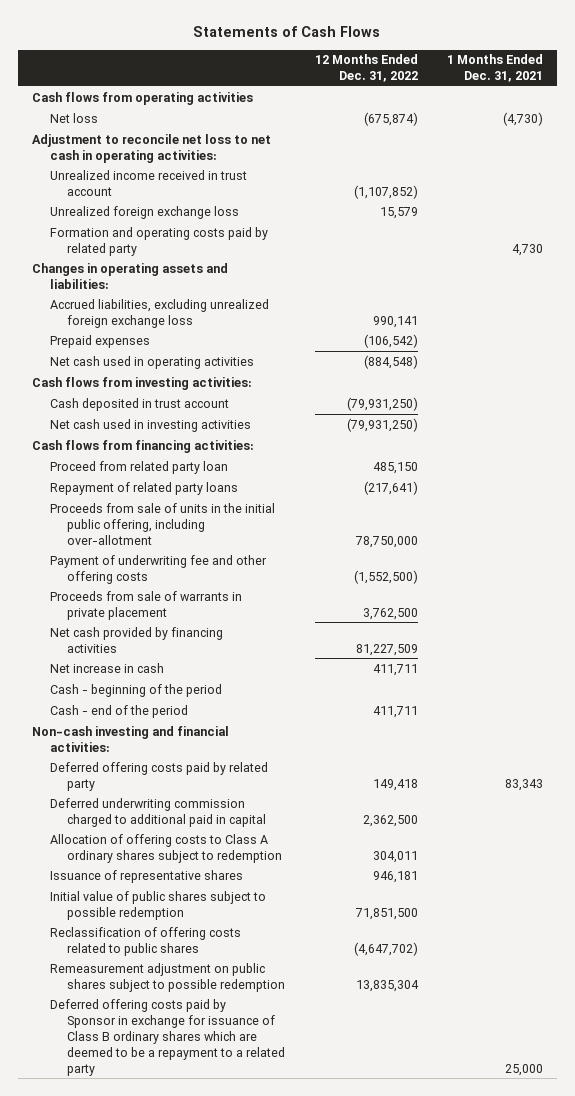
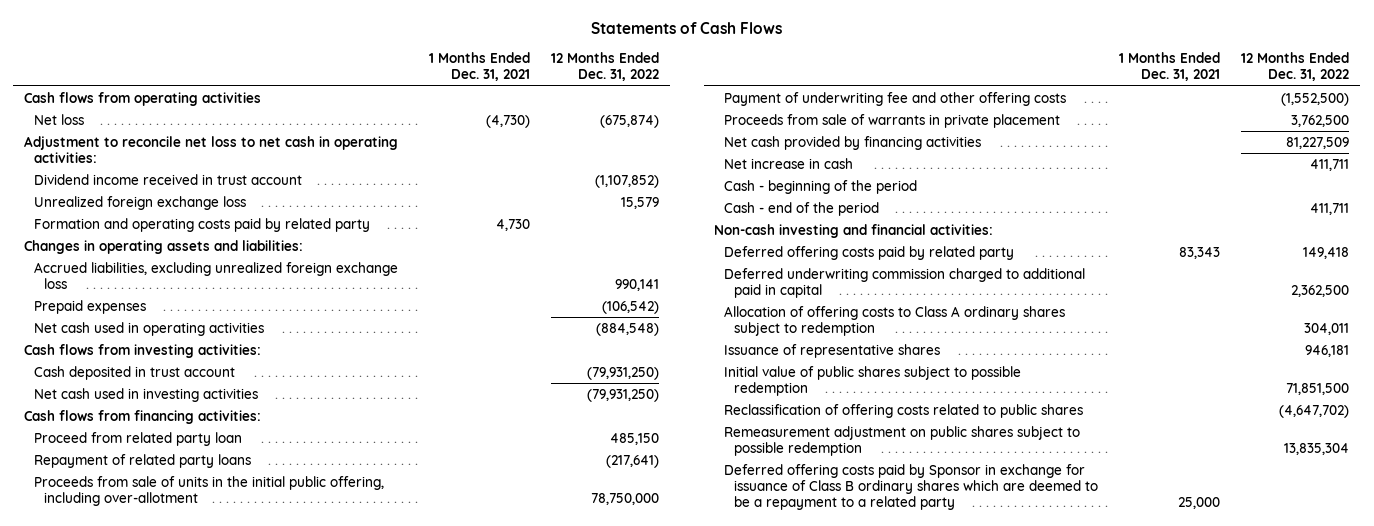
- | 12 Months Ended Dec. 31, 2022 | 1 Months Ended Dec. 31, 2021
+ | 1 Months Ended Dec. 31, 2021 | 12 Months Ended Dec. 31, 2022
- Unrealized income received in trust account | (1,107,852) |
+ Dividend income received in trust account | | (1,107,852)

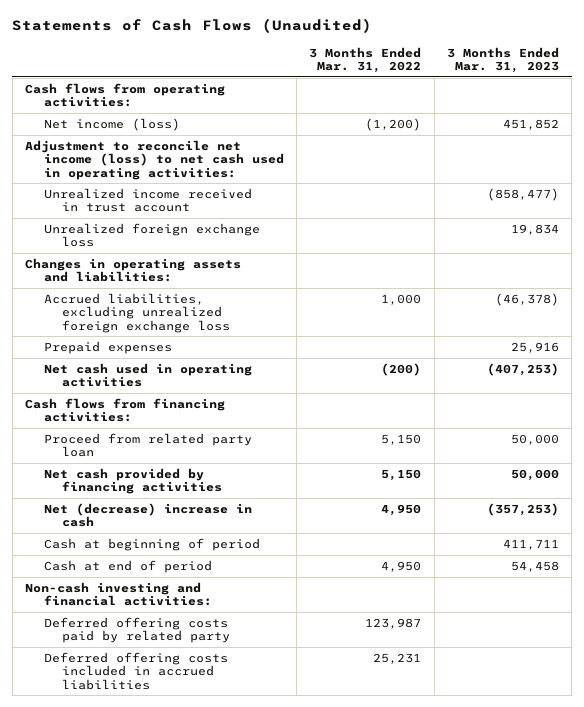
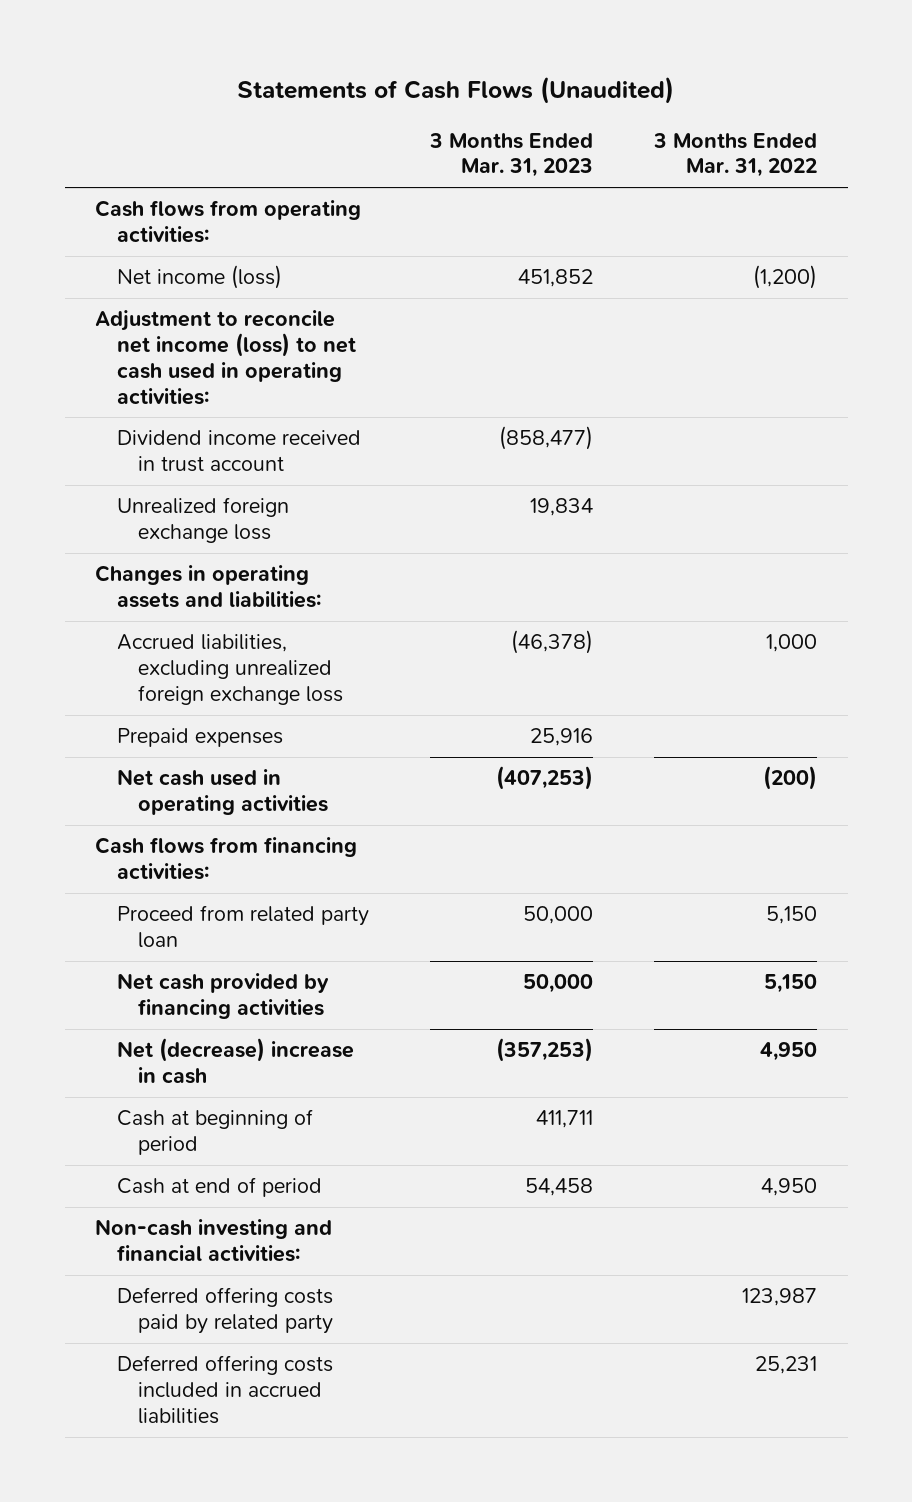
- | 3 Months Ended Mar. 31, 2022 | 3 Months Ended Mar. 31, 2023
+ | 3 Months Ended Mar. 31, 2023 | 3 Months Ended Mar. 31, 2022
- Unrealized income received in trust account | | (858,477)
+ Dividend income received in trust account | (858,477) |

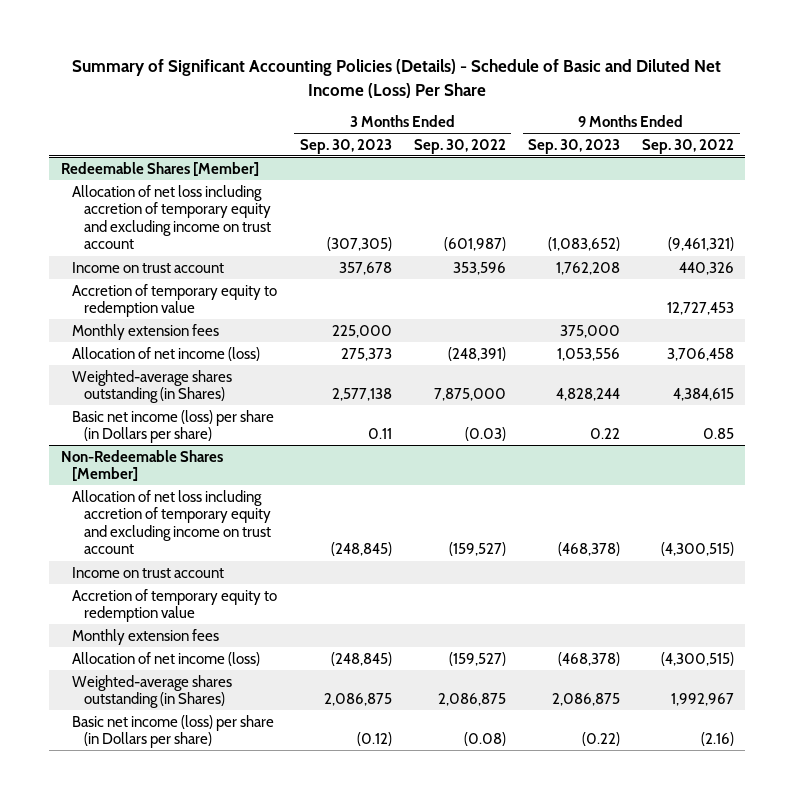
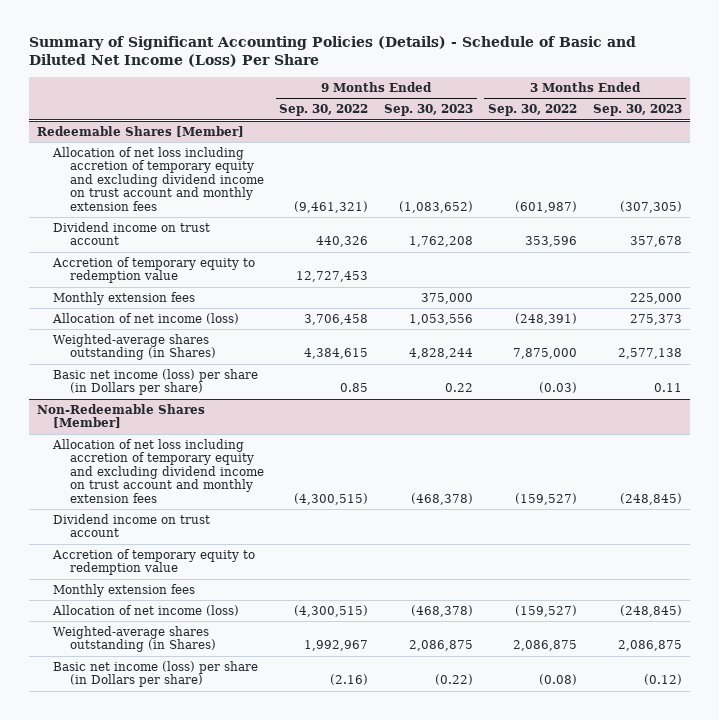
- | 3 Months Ended Sep. 30, 2023 | 3 Months Ended Sep. 30, 2022 | 9 Months Ended Sep. 30, 2023 | 9 Months Ended Sep. 30, 2022
+ | 9 Months Ended Sep. 30, 2022 | 9 Months Ended Sep. 30, 2023 | 3 Months Ended Sep. 30, 2022 | 3 Months Ended Sep. 30, 2023
@ Redeemable Shares [Member]
- Allocation of net loss including accretion of temporary equity and excluding income on trust account | (307,305) | (601,987) | (1,083,652) | (9,461,321)
- Income on trust account | 357,678 | 353,596 | 1,762,208 | 440,326
+ Allocation of net loss including accretion of temporary equity and excluding dividend income on trust account and monthly extension fees | (9,461,321) | (1,083,652) | (601,987) | (307,305)
+ Dividend income on trust account | 440,326 | 1,762,208 | 353,596 | 357,678
@ Non-Redeemable Shares [Member]
- Allocation of net loss including accretion of temporary equity and excluding income on trust account | (248,845) | (159,527) | (468,378) | (4,300,515)
- Income on trust account
+ Allocation of net loss including accretion of temporary equity and excluding dividend income on trust account and monthly extension fees | (4,300,515) | (468,378) | (159,527) | (248,845)
+ Dividend income on trust account

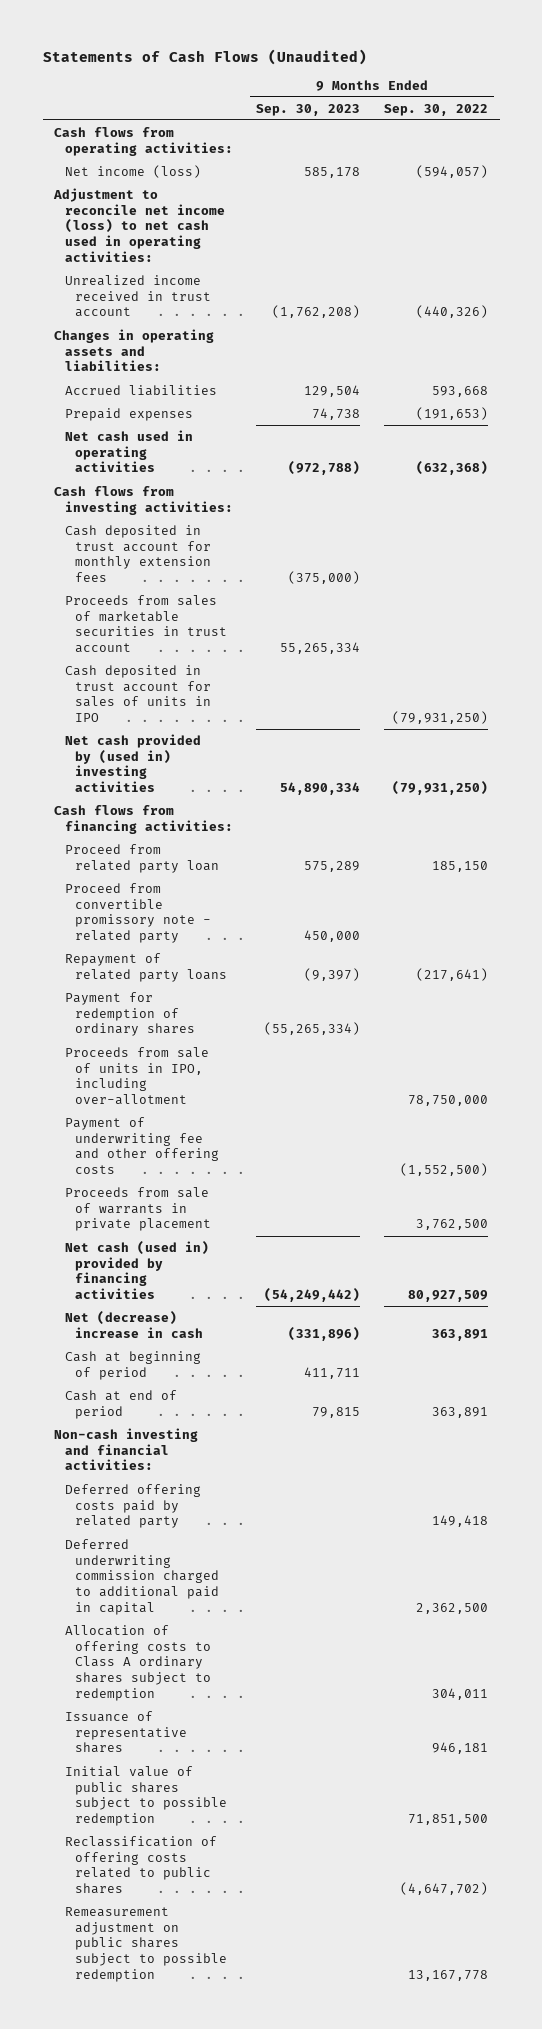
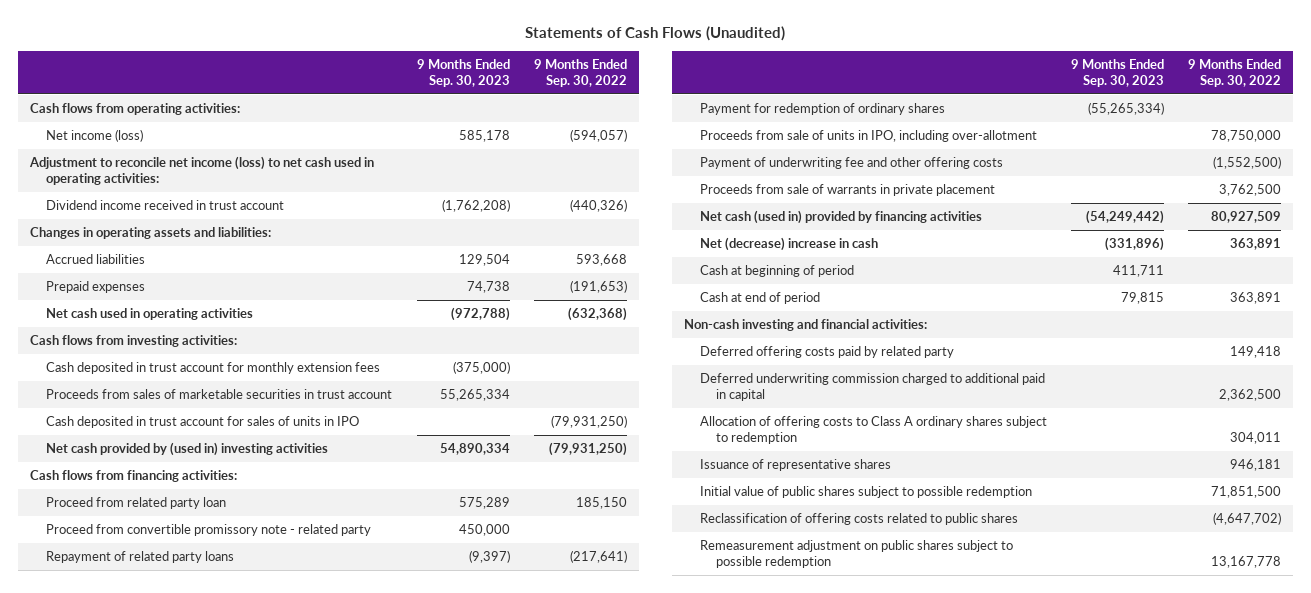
- Unrealized income received in trust account | (1,762,208) | (440,326)
+ Dividend income received in trust account | (1,762,208) | (440,326)

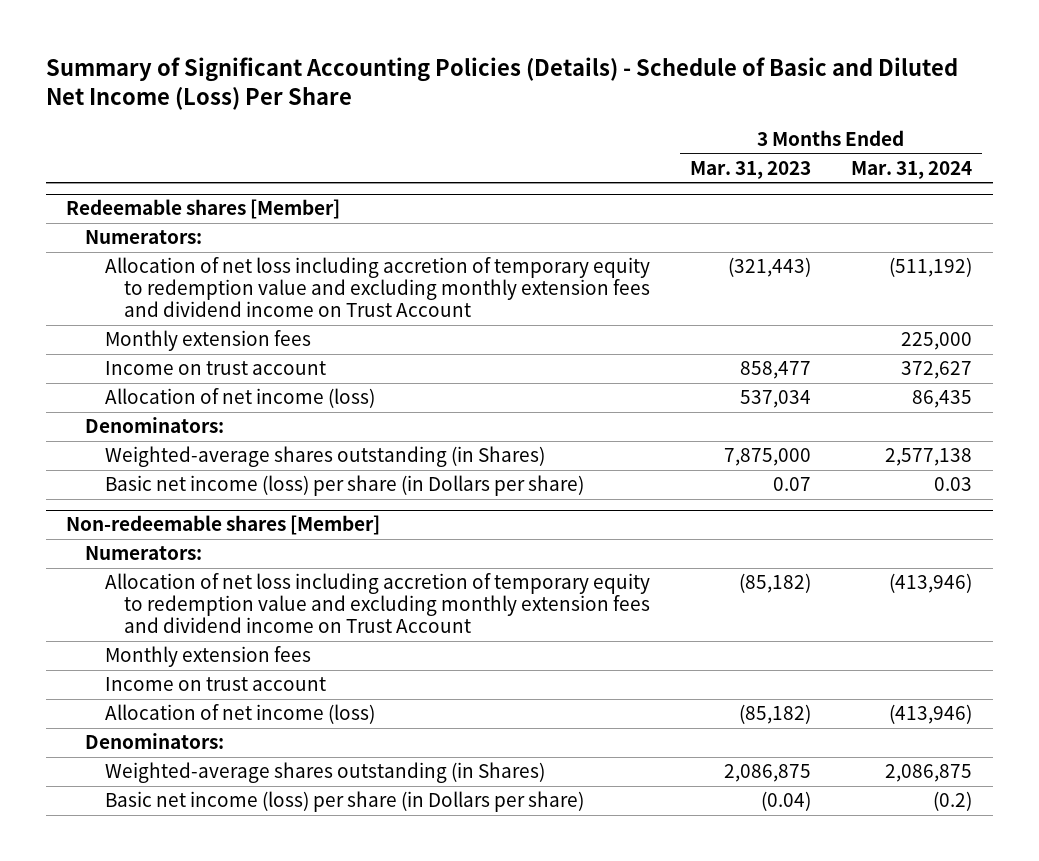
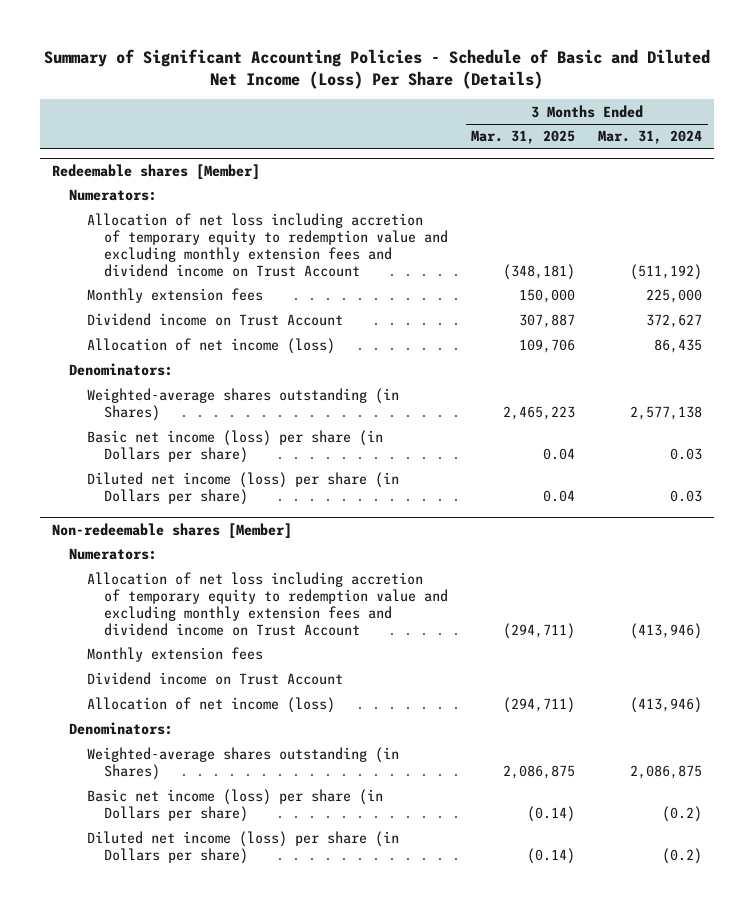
- Summary of Significant Accounting Policies (Details) - Schedule of Basic and Diluted Net Income (Loss) Per Share
+ Summary of Significant Accounting Policies - Schedule of Basic and Diluted Net Income (Loss) Per Share (Details)
- | 3 Months Ended Mar. 31, 2023 | 3 Months Ended Mar. 31, 2024
+ | 3 Months Ended Mar. 31, 2025 | 3 Months Ended Mar. 31, 2024
@ Redeemable shares [Member]
- Income on trust account | 858,477 | 372,627
+ Dividend income on Trust Account | 307,887 | 372,627
+ Diluted net income (loss) per share (in Dollars per share) | 0.04 | 0.03
@ Non-redeemable shares [Member]
- Income on trust account
+ Dividend income on Trust Account
+ Diluted net income (loss) per share (in Dollars per share) | (0.14) | (0.2)

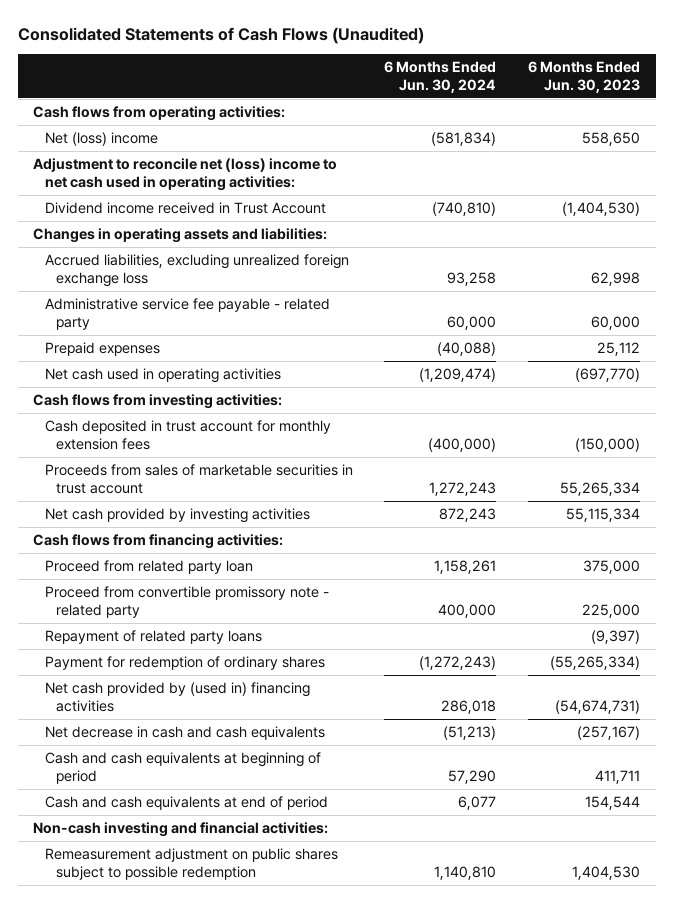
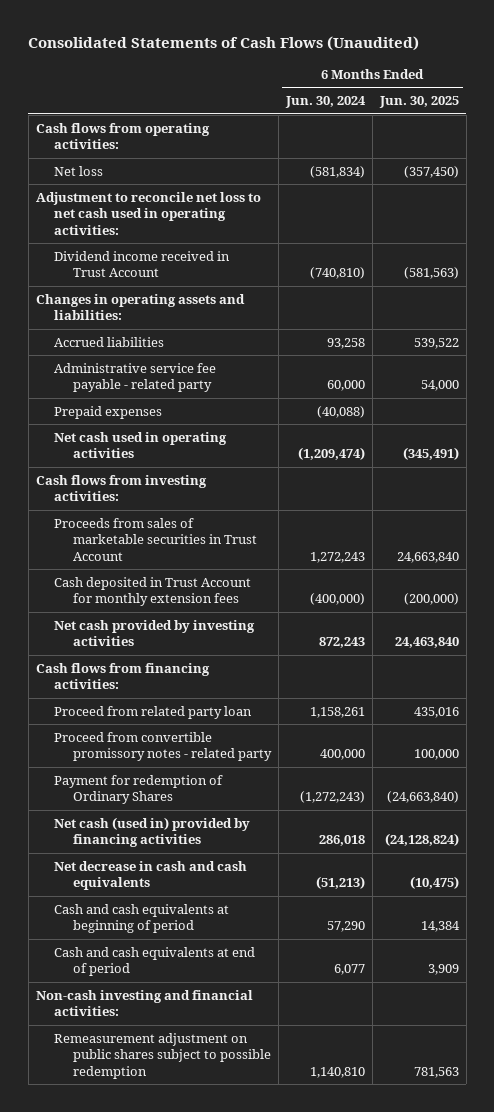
- | 6 Months Ended Jun. 30, 2024 | 6 Months Ended Jun. 30, 2023
+ | 6 Months Ended Jun. 30, 2024 | 6 Months Ended Jun. 30, 2025
- Net (loss) income | (581,834) | 558,650
- Adjustment to reconcile net (loss) income to net cash used in operating activities:
+ Net loss | (581,834) | (357,450)
+ Adjustment to reconcile net loss to net cash used in operating activities:
- Accrued liabilities, excluding unrealized foreign exchange loss | 93,258 | 62,998
+ Accrued liabilities | 93,258 | 539,522
- Cash deposited in trust account for monthly extension fees | (400,000) | (150,000)
- Proceeds from sales of marketable securities in trust account | 1,272,243 | 55,265,334
+ Proceeds from sales of marketable securities in Trust Account | 1,272,243 | 24,663,840
+ Cash deposited in Trust Account for monthly extension fees | (400,000) | (200,000)
- Proceed from convertible promissory note - related party | 400,000 | 225,000
- Repayment of related party loans | | (9,397)
- Payment for redemption of ordinary shares | (1,272,243) | (55,265,334)
- Net cash provided by (used in) financing activities | 286,018 | (54,674,731)
+ Proceed from convertible promissory notes - related party | 400,000 | 100,000
+ Payment for redemption of Ordinary Shares | (1,272,243) | (24,663,840)
+ Net cash (used in) provided by financing activities | 286,018 | (24,128,824)

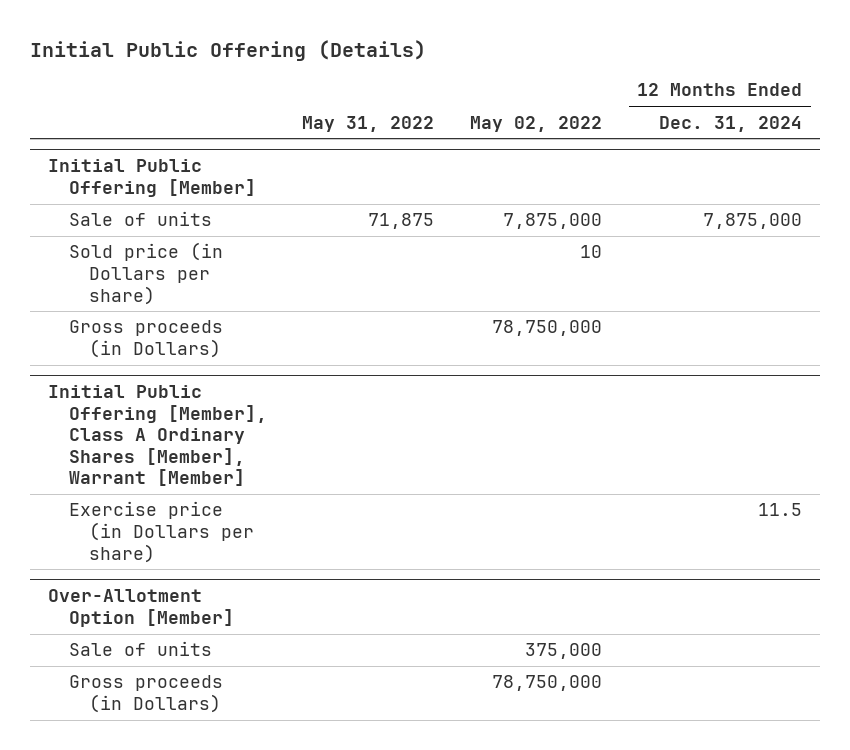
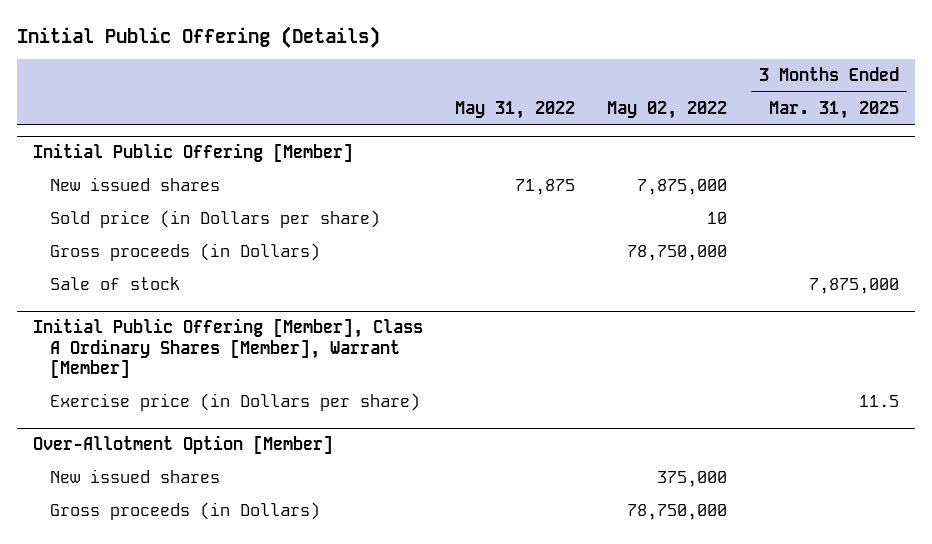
- | May 31, 2022 | May 02, 2022 | 12 Months Ended Dec. 31, 2024
+ | May 31, 2022 | May 02, 2022 | 3 Months Ended Mar. 31, 2025
@ Initial Public Offering [Member]
- Sale of units | 71,875 | 7,875,000 | 7,875,000
+ New issued shares | 71,875 | 7,875,000 |
+ Sale of stock | | | 7,875,000
@ Over-Allotment Option [Member]
- Sale of units | | 375,000 |
+ New issued shares | | 375,000 |

